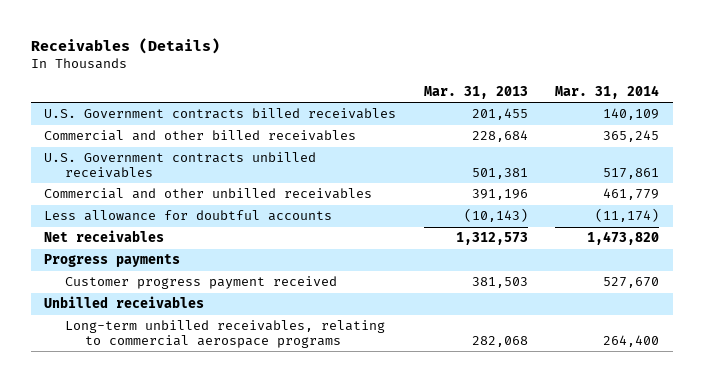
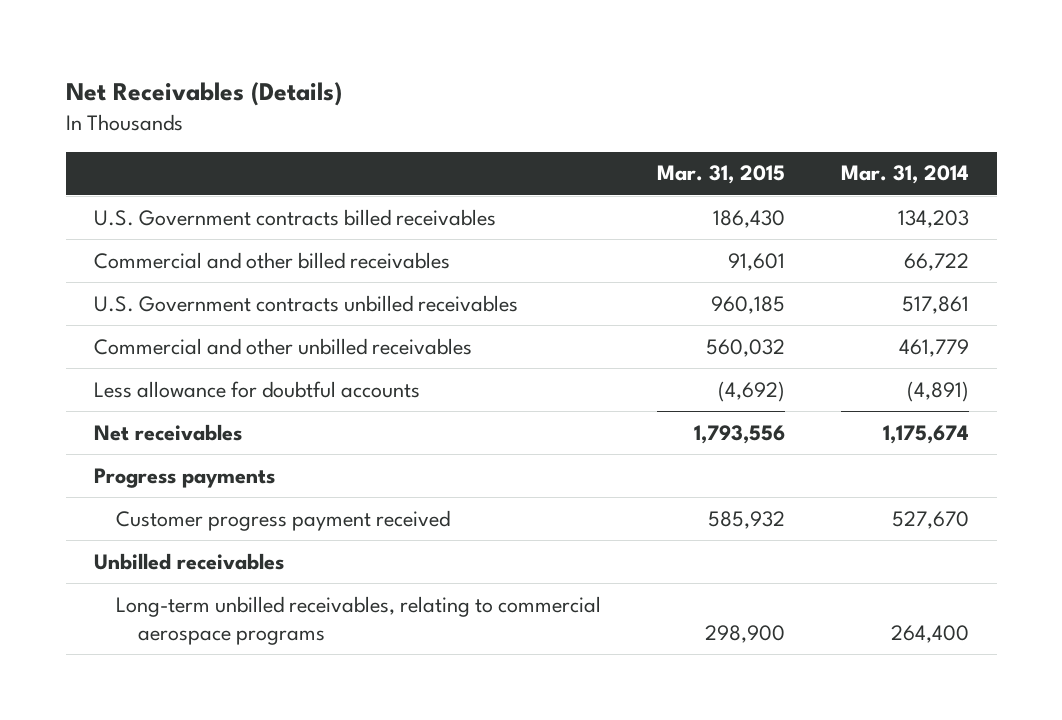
- Receivables (Details)
+ Net Receivables (Details)
- | Mar. 31, 2013 | Mar. 31, 2014
+ | Mar. 31, 2015 | Mar. 31, 2014
- U.S. Government contracts billed receivables | 201,455 | 140,109
- Commercial and other billed receivables | 228,684 | 365,245
+ U.S. Government contracts billed receivables | 186,430 | 134,203
+ Commercial and other billed receivables | 91,601 | 66,722
- Less allowance for doubtful accounts | (10,143) | (11,174)
- Net receivables | 1,312,573 | 1,473,820
+ Less allowance for doubtful accounts | (4,692) | (4,891)
+ Net receivables | 1,793,556 | 1,175,674

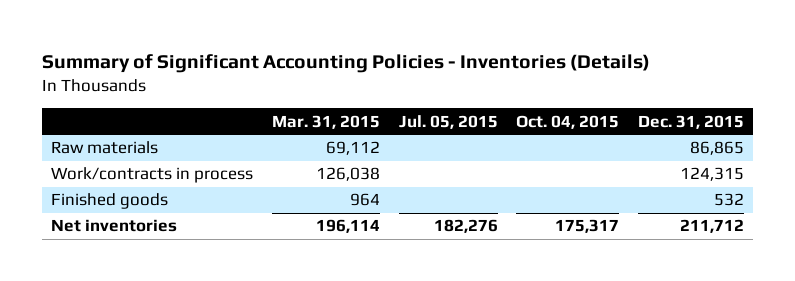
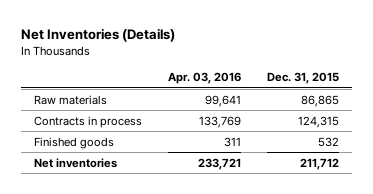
- Summary of Significant Accounting Policies - Inventories (Details)
+ Net Inventories (Details)
- | Mar. 31, 2015 | Jul. 05, 2015 | Oct. 04, 2015 | Dec. 31, 2015
+ | Apr. 03, 2016 | Dec. 31, 2015
- Work/contracts in process | 126,038 | | | 124,315
+ Contracts in process | 133,769 | 124,315

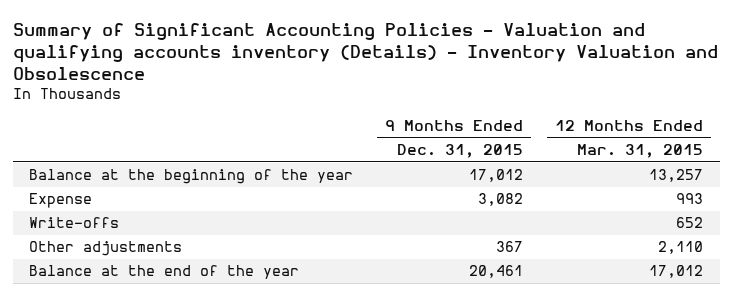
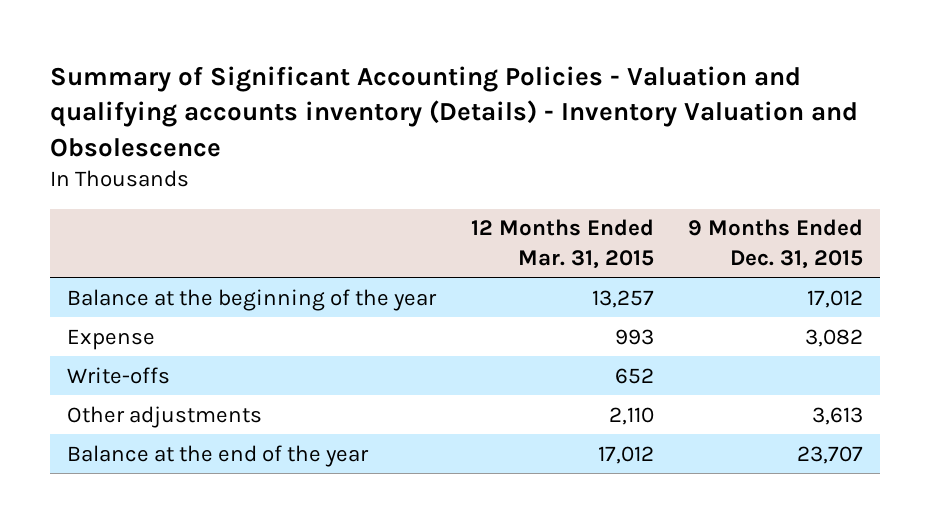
- | 9 Months Ended Dec. 31, 2015 | 12 Months Ended Mar. 31, 2015
+ | 12 Months Ended Mar. 31, 2015 | 9 Months Ended Dec. 31, 2015
- Other adjustments | 367 | 2,110
- Balance at the end of the year | 20,461 | 17,012
+ Other adjustments | 2,110 | 3,613
+ Balance at the end of the year | 17,012 | 23,707

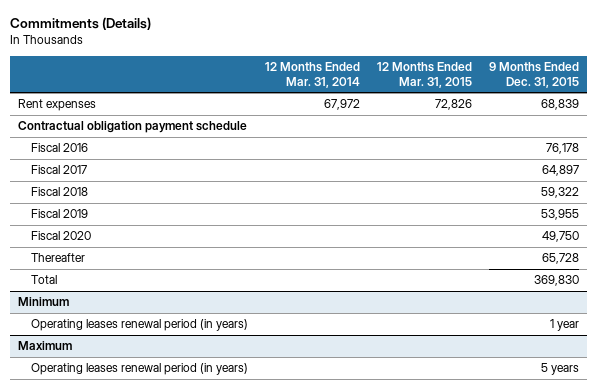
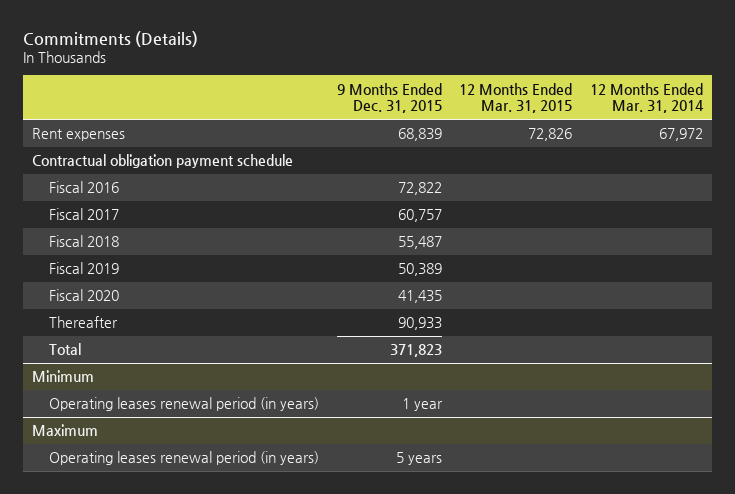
- | 12 Months Ended Mar. 31, 2014 | 12 Months Ended Mar. 31, 2015 | 9 Months Ended Dec. 31, 2015
+ | 9 Months Ended Dec. 31, 2015 | 12 Months Ended Mar. 31, 2015 | 12 Months Ended Mar. 31, 2014
- Fiscal 2016 | | | 76,178
- Fiscal 2017 | | | 64,897
- Fiscal 2018 | | | 59,322
- Fiscal 2019 | | | 53,955
- Fiscal 2020 | | | 49,750
- Thereafter | | | 65,728
- Total | | | 369,830
+ Fiscal 2016 | 72,822 | |
+ Fiscal 2017 | 60,757 | |
+ Fiscal 2018 | 55,487 | |
+ Fiscal 2019 | 50,389 | |
+ Fiscal 2020 | 41,435 | |
+ Thereafter | 90,933 | |
+ Total | 371,823 | |

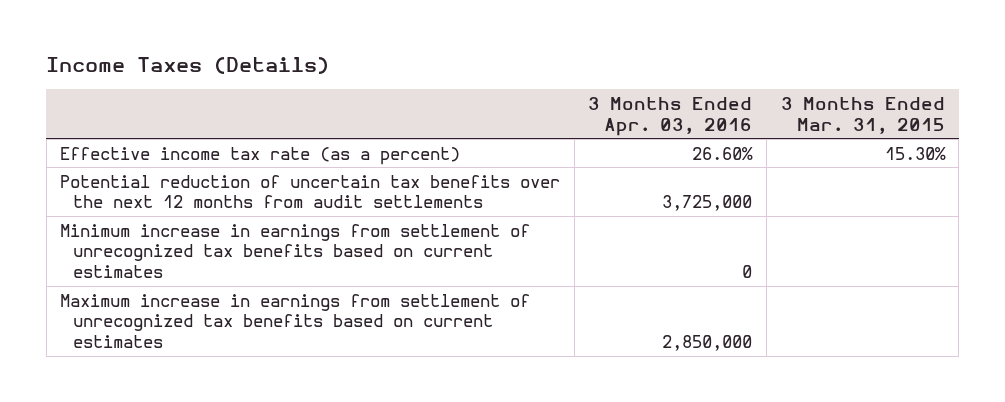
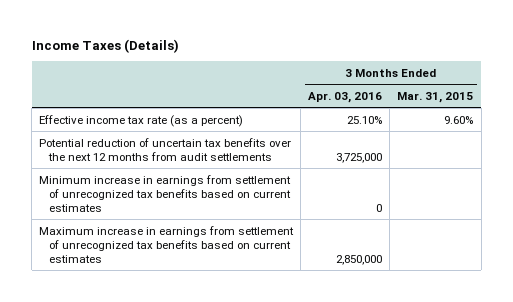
- Effective income tax rate (as a percent) | 26.60% | 15.30%
+ Effective income tax rate (as a percent) | 25.10% | 9.60%

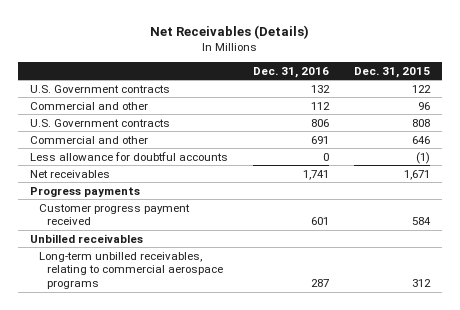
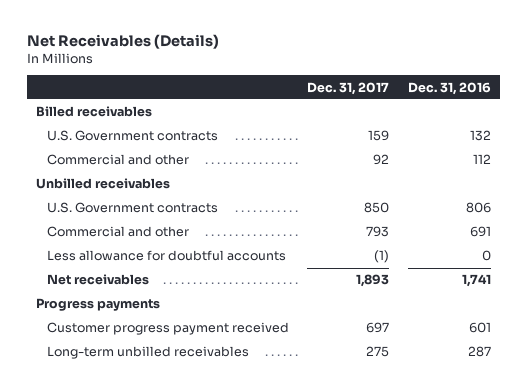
- | Dec. 31, 2016 | Dec. 31, 2015
+ | Dec. 31, 2017 | Dec. 31, 2016
+ Billed receivables
moved up: Unbilled receivables
- Long-term unbilled receivables, relating to commercial aerospace programs | 287 | 312
+ Long-term unbilled receivables | 275 | 287

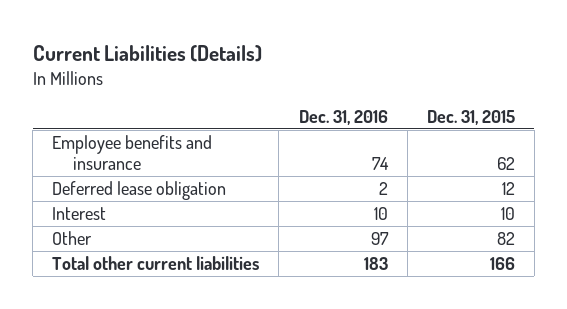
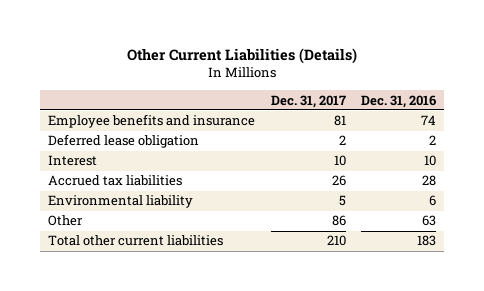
- Current Liabilities (Details)
+ Other Current Liabilities (Details)
- | Dec. 31, 2016 | Dec. 31, 2015
+ | Dec. 31, 2017 | Dec. 31, 2016
- Other | 97 | 82
+ Accrued tax liabilities | 26 | 28
+ Environmental liability | 5 | 6
+ Other | 86 | 63

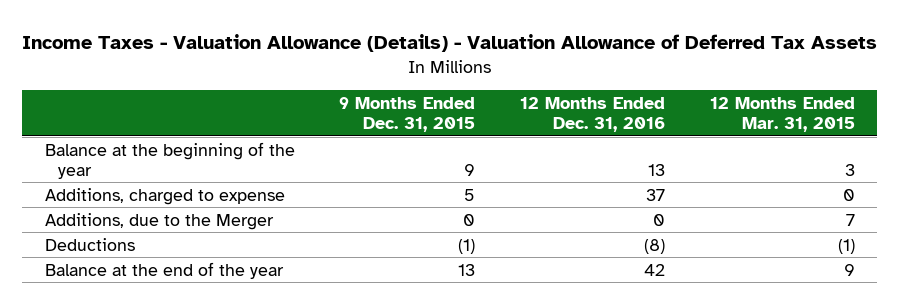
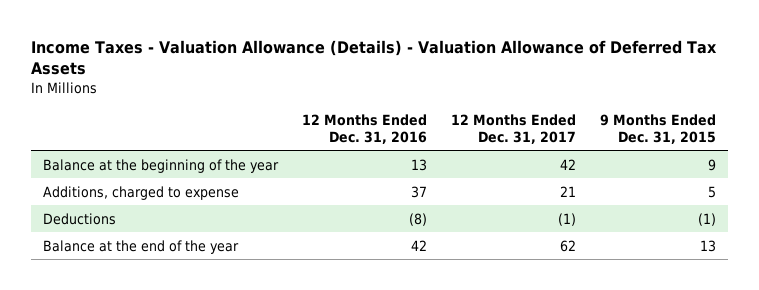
- | 9 Months Ended Dec. 31, 2015 | 12 Months Ended Dec. 31, 2016 | 12 Months Ended Mar. 31, 2015
+ | 12 Months Ended Dec. 31, 2016 | 12 Months Ended Dec. 31, 2017 | 9 Months Ended Dec. 31, 2015
- Additions, due to the Merger | 0 | 0 | 7

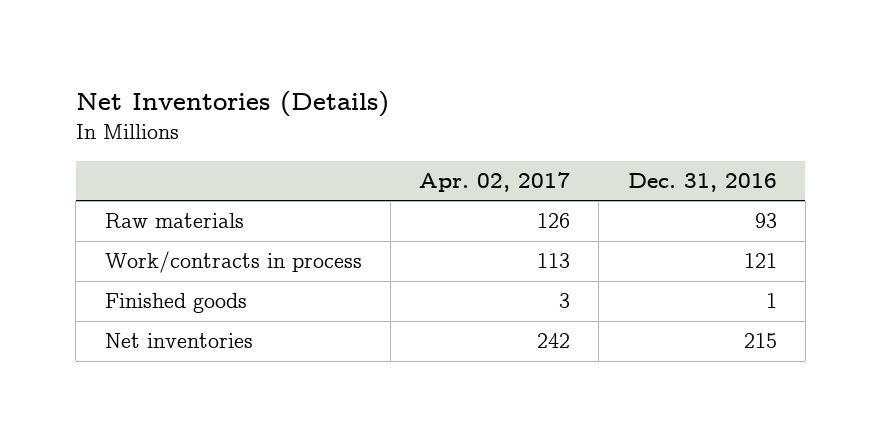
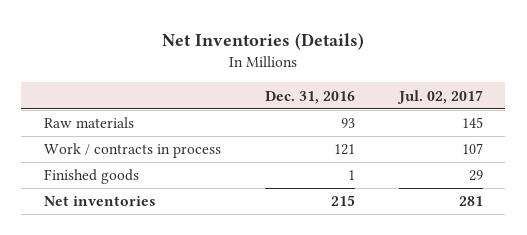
- | Apr. 02, 2017 | Dec. 31, 2016
+ | Dec. 31, 2016 | Jul. 02, 2017
- Work/contracts in process | 113 | 121
+ Work / contracts in process | 121 | 107

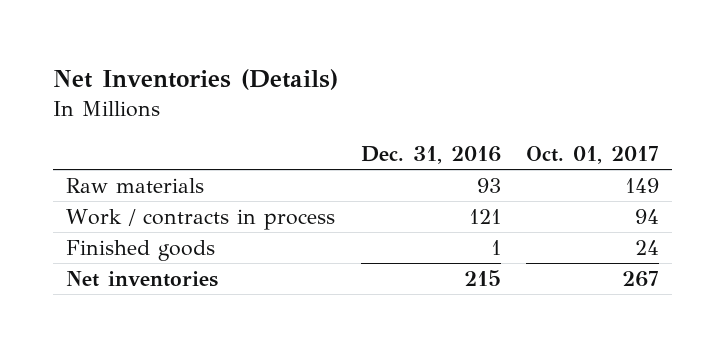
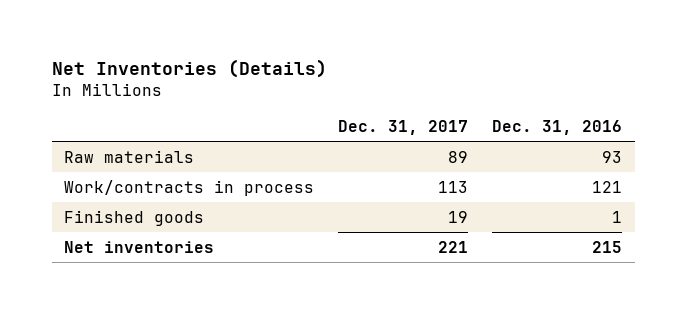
- | Dec. 31, 2016 | Oct. 01, 2017
+ | Dec. 31, 2017 | Dec. 31, 2016
- Work / contracts in process | 121 | 94
+ Work/contracts in process | 113 | 121

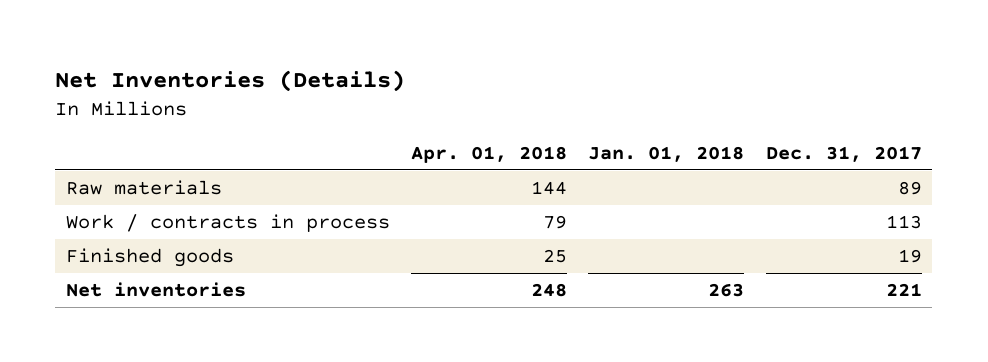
- | Dec. 31, 2017 | Dec. 31, 2016
+ | Apr. 01, 2018 | Jan. 01, 2018 | Dec. 31, 2017
- Work/contracts in process | 113 | 121
+ Work / contracts in process | 79 | | 113

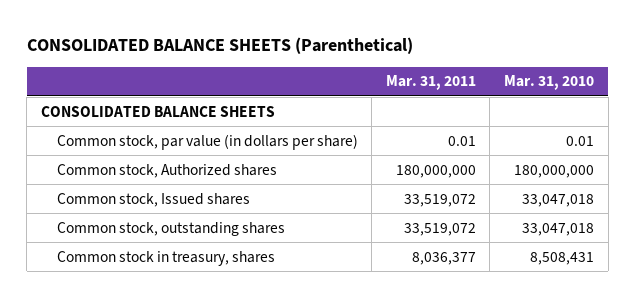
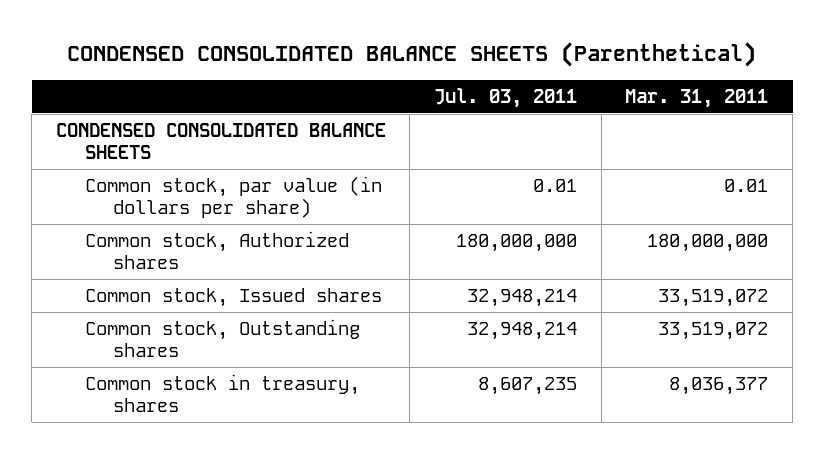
- CONSOLIDATED BALANCE SHEETS (Parenthetical)
+ CONDENSED CONSOLIDATED BALANCE SHEETS (Parenthetical)
- | Mar. 31, 2011 | Mar. 31, 2010
+ | Jul. 03, 2011 | Mar. 31, 2011
- CONSOLIDATED BALANCE SHEETS
+ CONDENSED CONSOLIDATED BALANCE SHEETS
- Common stock, outstanding shares | 33,519,072 | 33,047,018
+ Common stock, Outstanding shares | 32,948,214 | 33,519,072

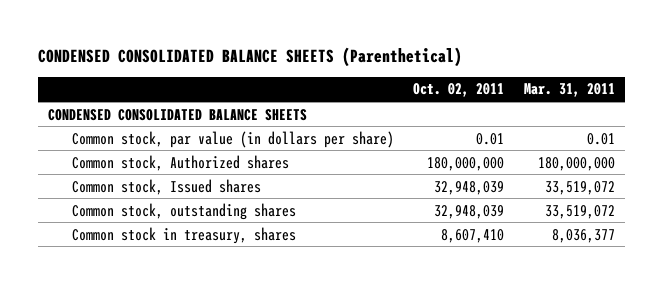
- | Jul. 03, 2011 | Mar. 31, 2011
+ | Oct. 02, 2011 | Mar. 31, 2011
- Common stock, Outstanding shares | 32,948,214 | 33,519,072
+ Common stock, outstanding shares | 32,948,039 | 33,519,072

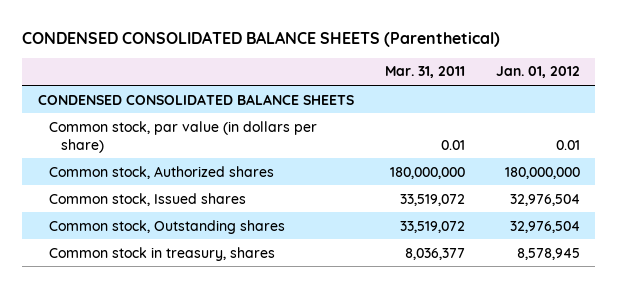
- | Oct. 02, 2011 | Mar. 31, 2011
+ | Mar. 31, 2011 | Jan. 01, 2012
- Common stock, outstanding shares | 32,948,039 | 33,519,072
+ Common stock, Outstanding shares | 33,519,072 | 32,976,504

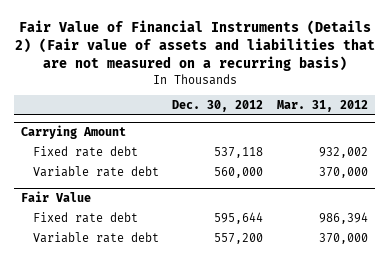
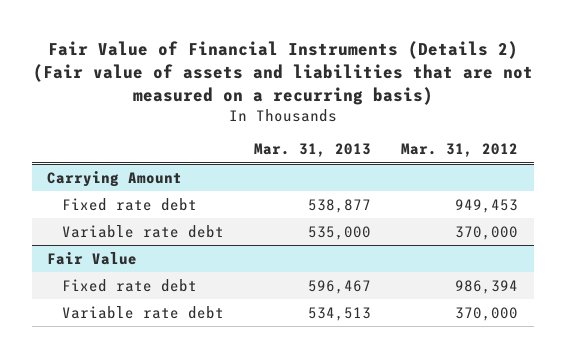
- | Dec. 30, 2012 | Mar. 31, 2012
+ | Mar. 31, 2013 | Mar. 31, 2012
@ Carrying Amount
- Fixed rate debt | 537,118 | 932,002
+ Fixed rate debt | 538,877 | 949,453

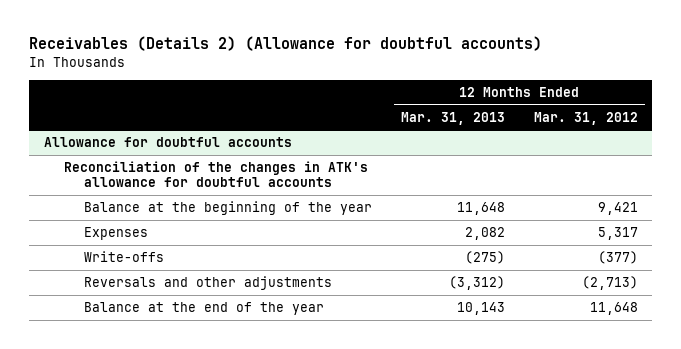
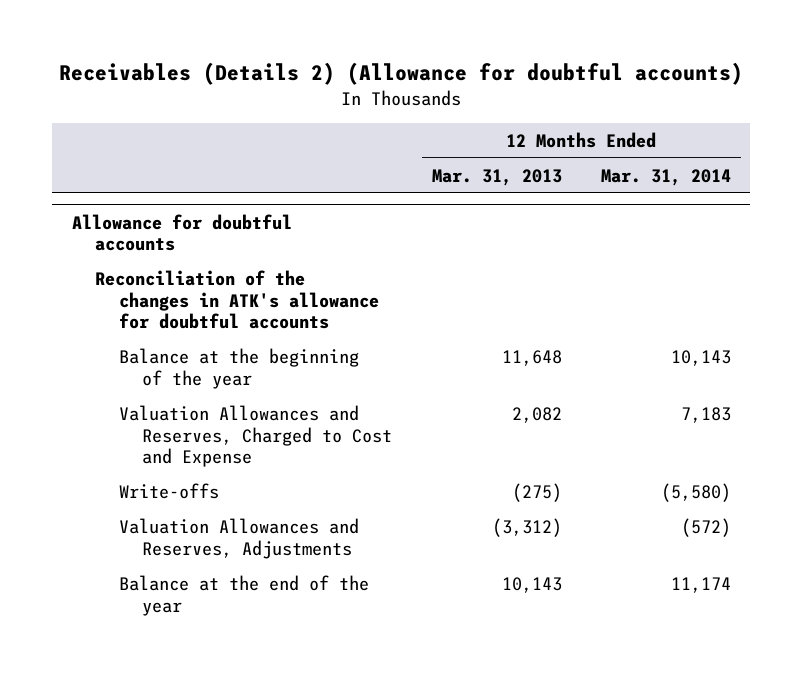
- | 12 Months Ended Mar. 31, 2013 | 12 Months Ended Mar. 31, 2012
+ | 12 Months Ended Mar. 31, 2013 | 12 Months Ended Mar. 31, 2014
@ Allowance for doubtful accounts
- Expenses | 2,082 | 5,317
+ Valuation Allowances and Reserves, Charged to Cost and Expense | 2,082 | 7,183
- Reversals and other adjustments | (3,312) | (2,713)
+ Valuation Allowances and Reserves, Adjustments | (3,312) | (572)

